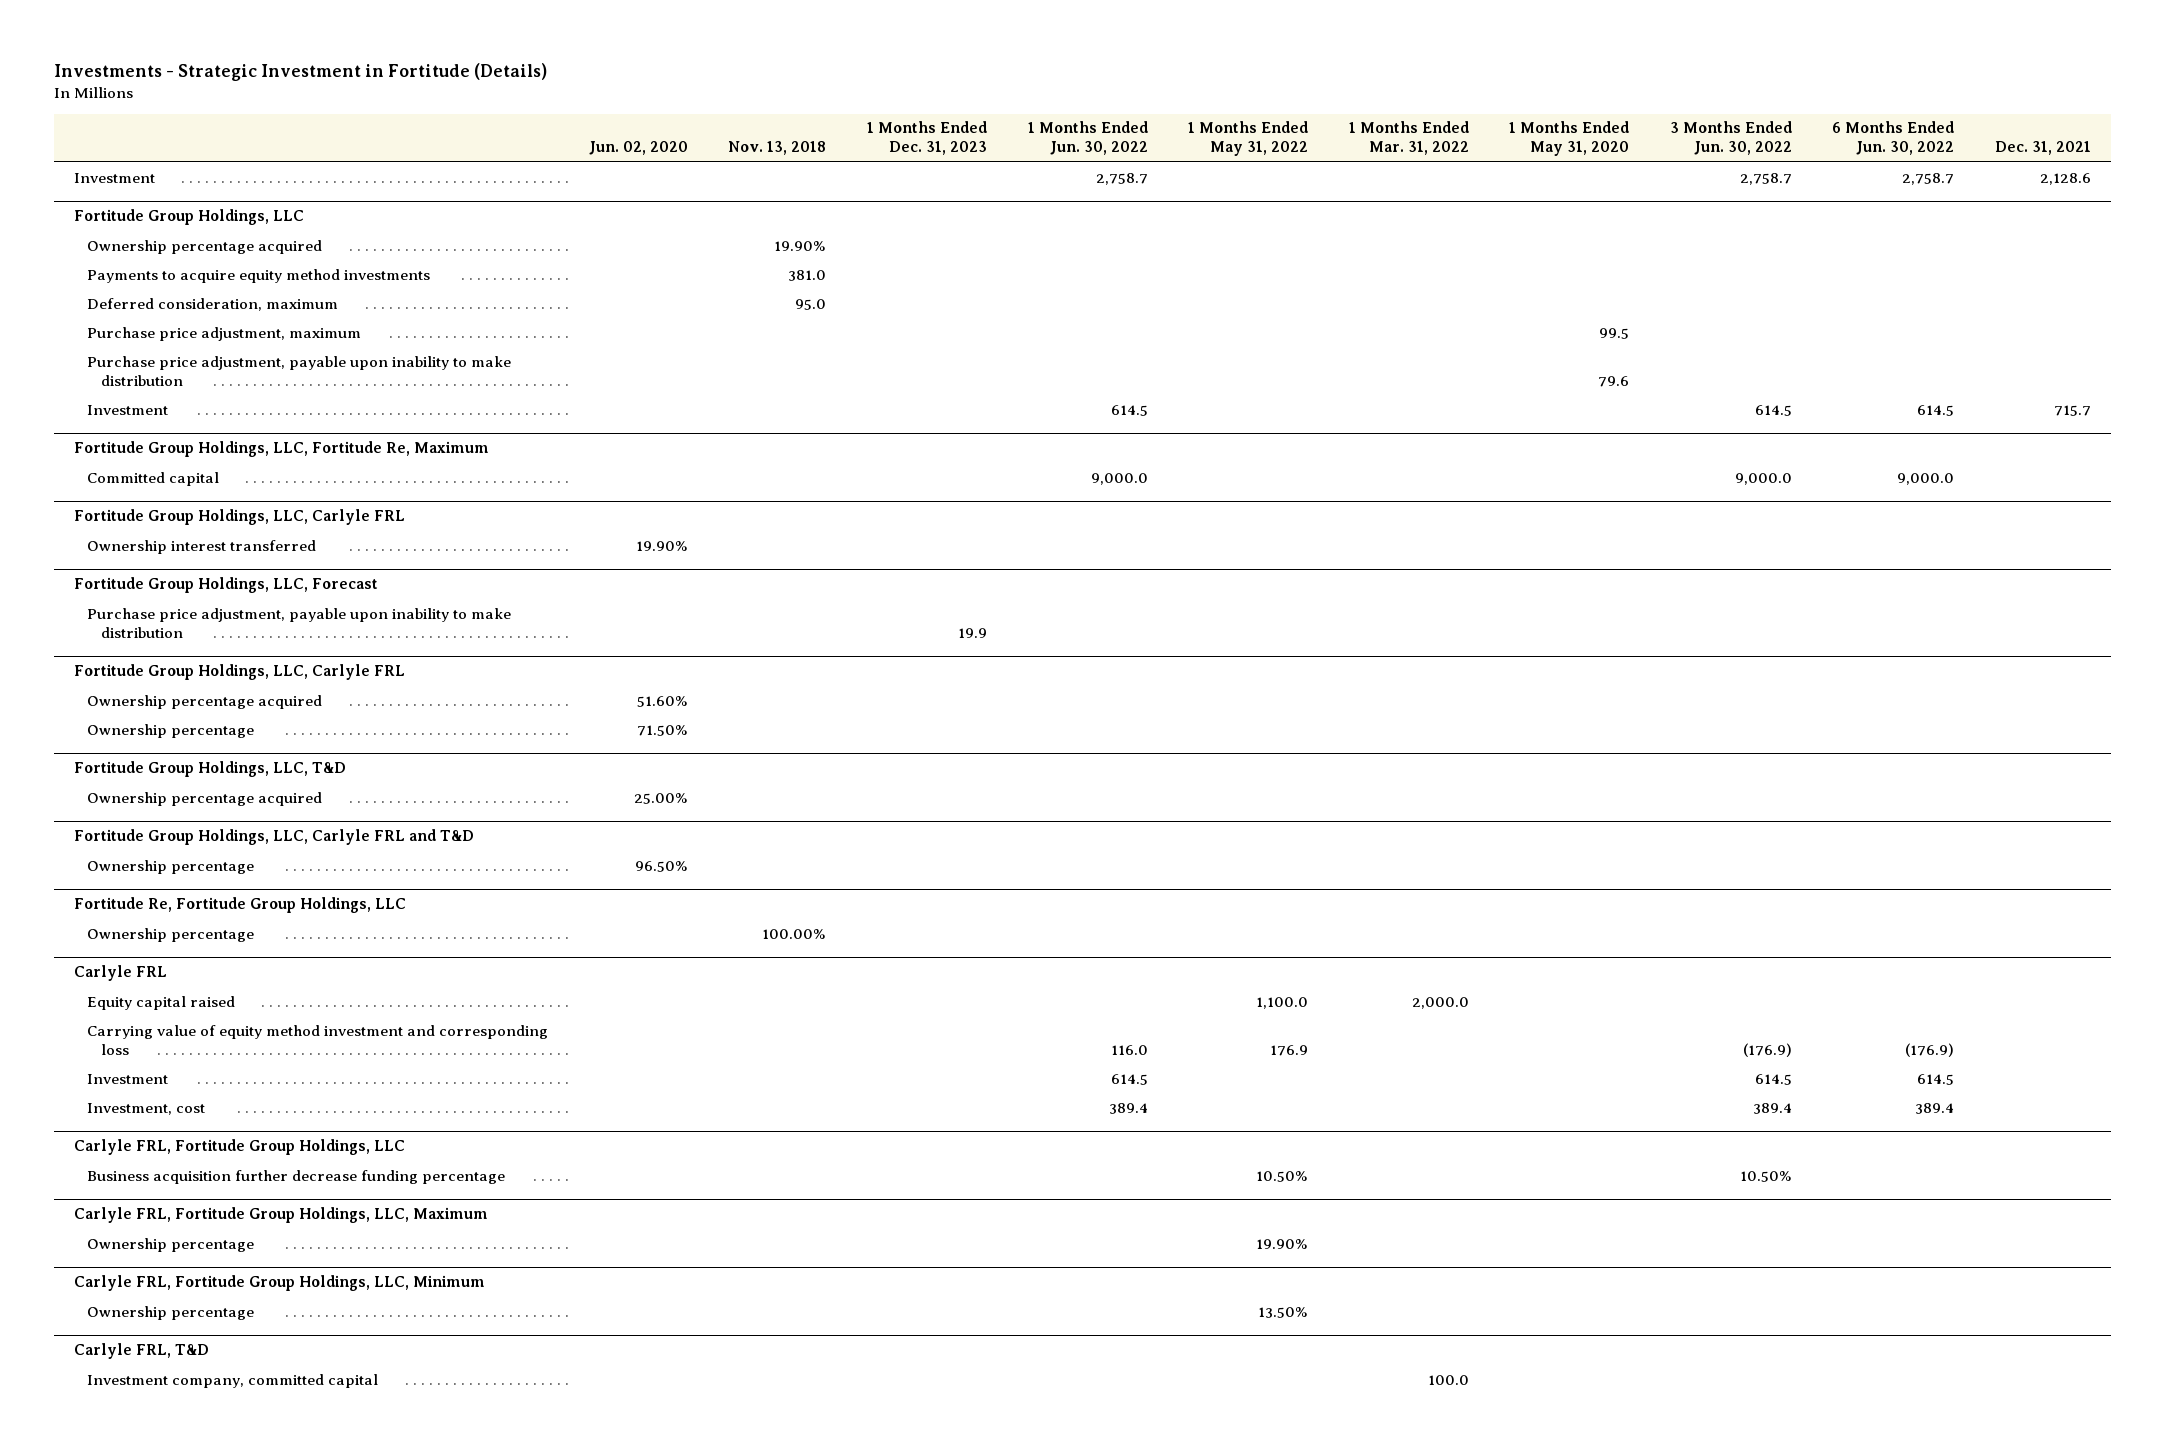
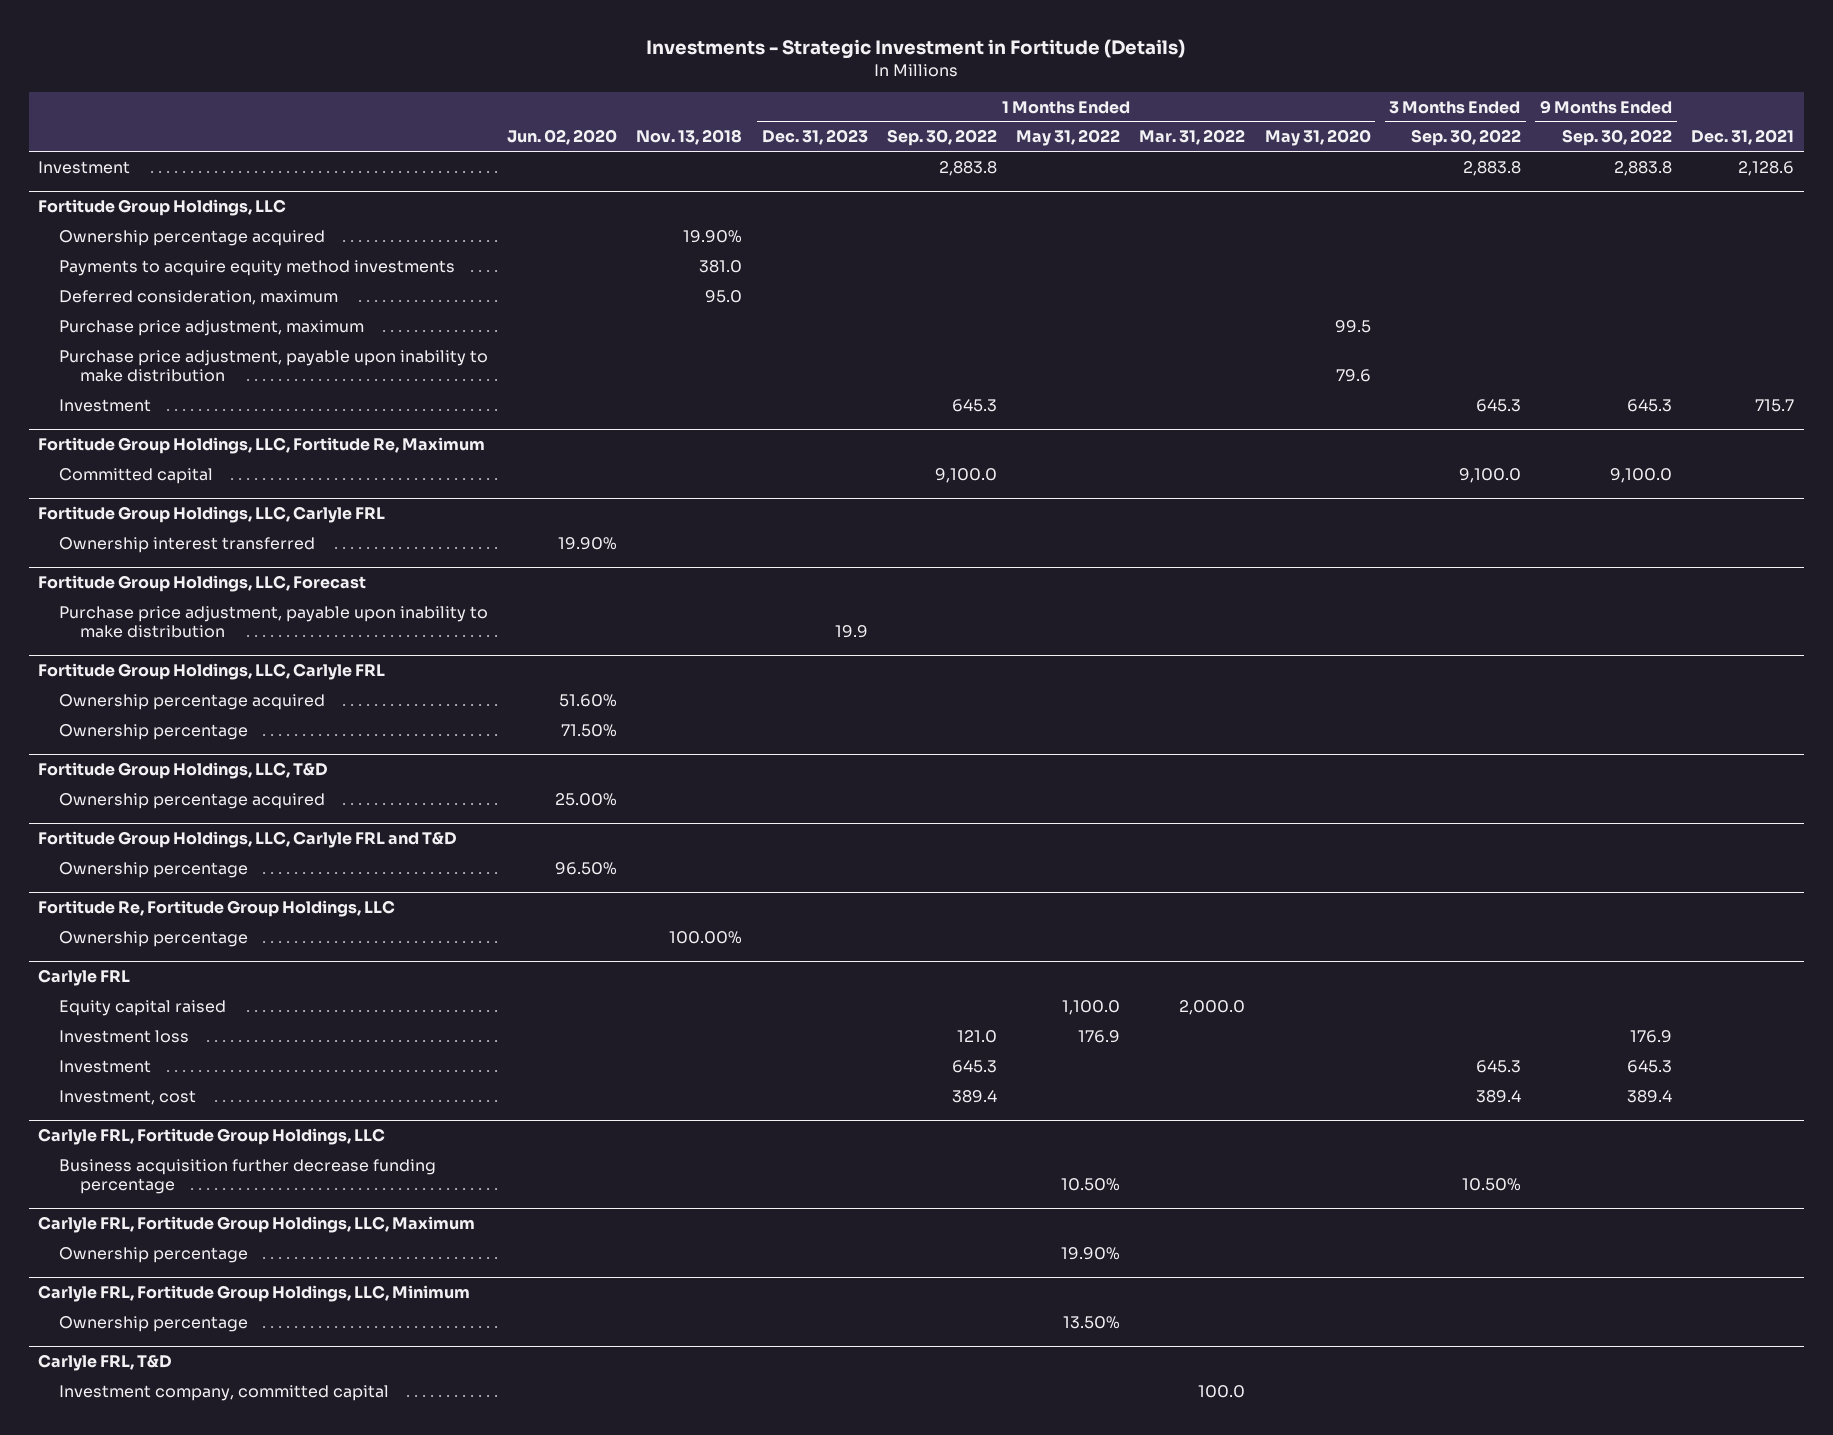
- | Jun. 02, 2020 | Nov. 13, 2018 | 1 Months Ended Dec. 31, 2023 | 1 Months Ended Jun. 30, 2022 | 1 Months Ended May 31, 2022 | 1 Months Ended Mar. 31, 2022 | 1 Months Ended May 31, 2020 | 3 Months Ended Jun. 30, 2022 | 6 Months Ended Jun. 30, 2022 | Dec. 31, 2021
+ | Jun. 02, 2020 | Nov. 13, 2018 | 1 Months Ended Dec. 31, 2023 | 1 Months Ended Sep. 30, 2022 | 1 Months Ended May 31, 2022 | 1 Months Ended Mar. 31, 2022 | 1 Months Ended May 31, 2020 | 3 Months Ended Sep. 30, 2022 | 9 Months Ended Sep. 30, 2022 | Dec. 31, 2021
@ Carlyle FRL
- Carrying value of equity method investment and corresponding loss | | | | 116.0 | 176.9 | | | (176.9) | (176.9) |
+ Investment loss | | | | 121.0 | 176.9 | | | | 176.9 |

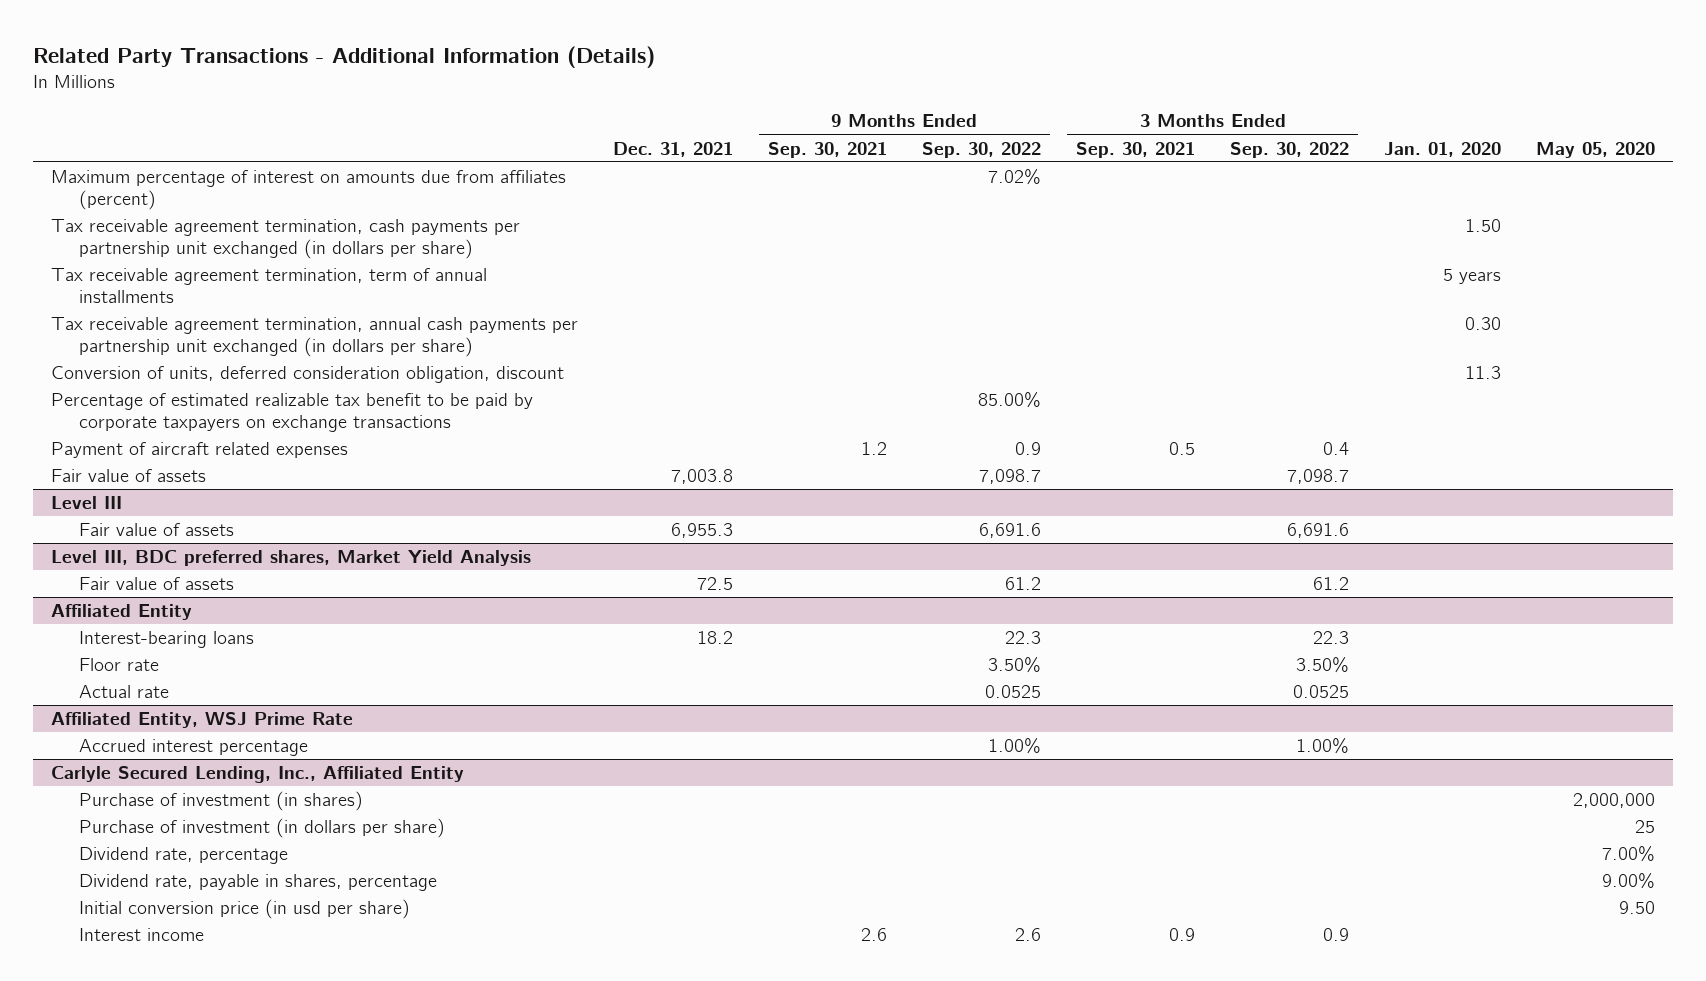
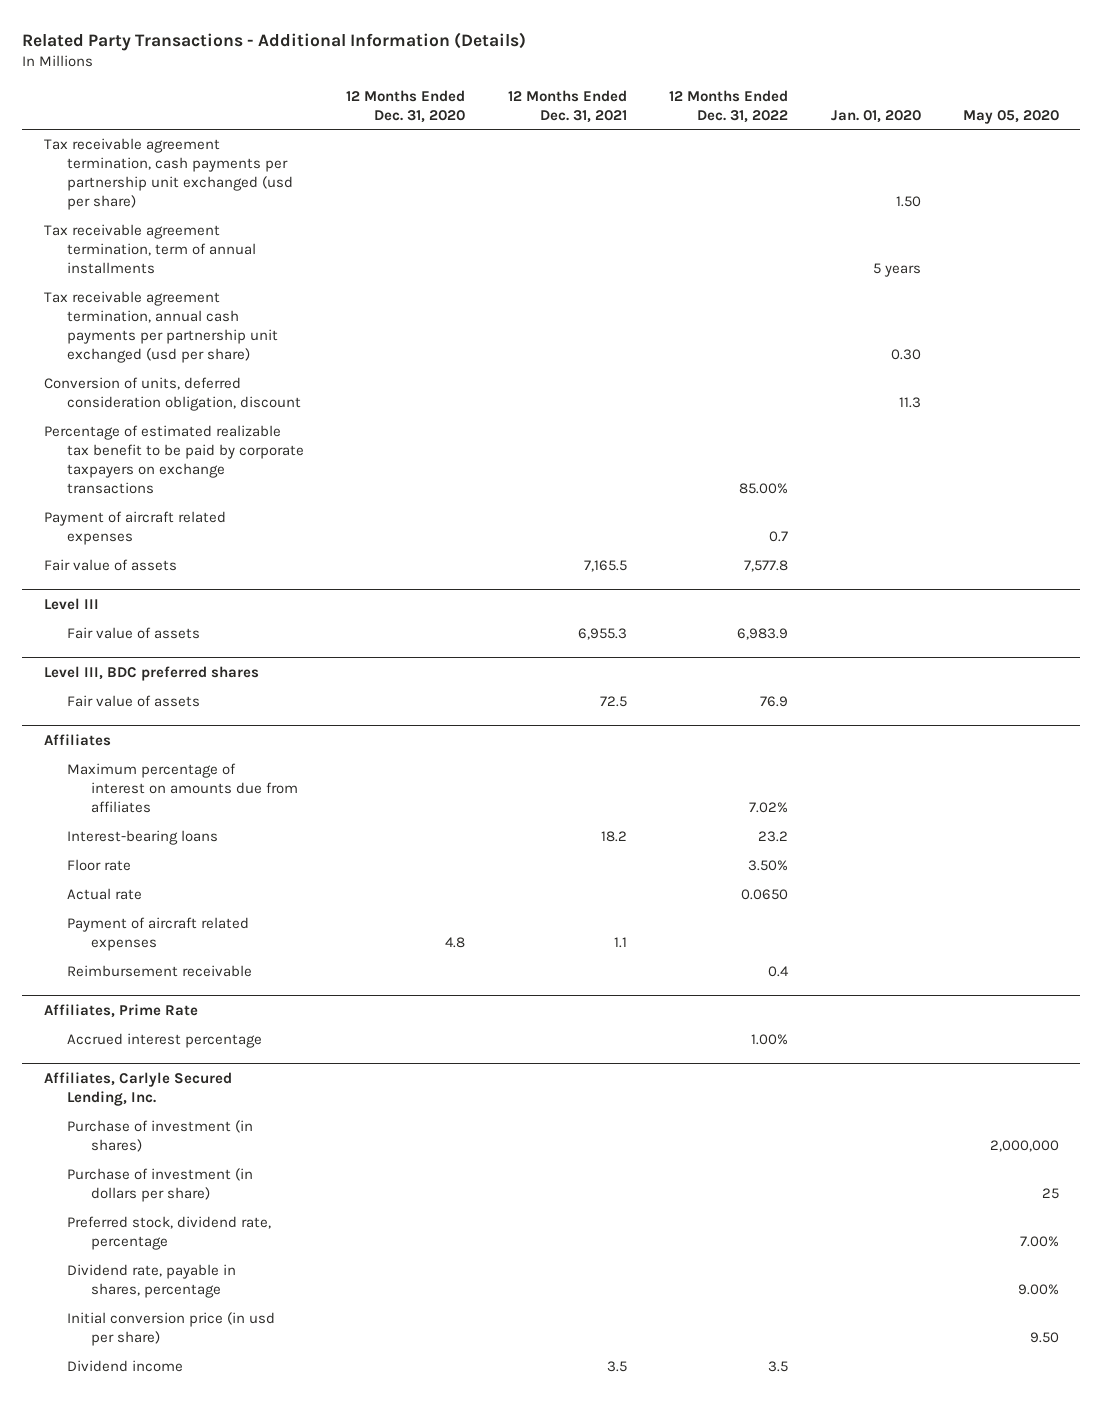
- | Dec. 31, 2021 | 9 Months Ended Sep. 30, 2021 | 9 Months Ended Sep. 30, 2022 | 3 Months Ended Sep. 30, 2021 | 3 Months Ended Sep. 30, 2022 | Jan. 01, 2020 | May 05, 2020
+ | 12 Months Ended Dec. 31, 2020 | 12 Months Ended Dec. 31, 2021 | 12 Months Ended Dec. 31, 2022 | Jan. 01, 2020 | May 05, 2020
- Maximum percentage of interest on amounts due from affiliates (percent) | | | 7.02% | | | |
- Tax receivable agreement termination, cash payments per partnership unit exchanged (in dollars per share) | | | | | | 1.50 |
+ Tax receivable agreement termination, cash payments per partnership unit exchanged (usd per share) | | | | 1.50 |
- Tax receivable agreement termination, annual cash payments per partnership unit exchanged (in dollars per share) | | | | | | 0.30 |
+ Tax receivable agreement termination, annual cash payments per partnership unit exchanged (usd per share) | | | | 0.30 |
- Level III, BDC preferred shares, Market Yield Analysis
+ Level III, BDC preferred shares
- Affiliated Entity
+ Affiliates
+ Maximum percentage of interest on amounts due from affiliates | | | 7.02% | |
- Affiliated Entity, WSJ Prime Rate
- Accrued interest percentage | | | 1.00% | | 1.00% | |
- Carlyle Secured Lending, Inc., Affiliated Entity
+ Payment of aircraft related expenses | 4.8 | 1.1 | | |
+ Reimbursement receivable | | | 0.4 | |
+ Affiliates, Prime Rate
+ Accrued interest percentage | | | 1.00% | |
+ Affiliates, Carlyle Secured Lending, Inc.
- Dividend rate, percentage | | | | | | | 7.00%
+ Preferred stock, dividend rate, percentage | | | | | 7.00%
- Interest income | | 2.6 | 2.6 | 0.9 | 0.9 | |
+ Dividend income | | 3.5 | 3.5 | |

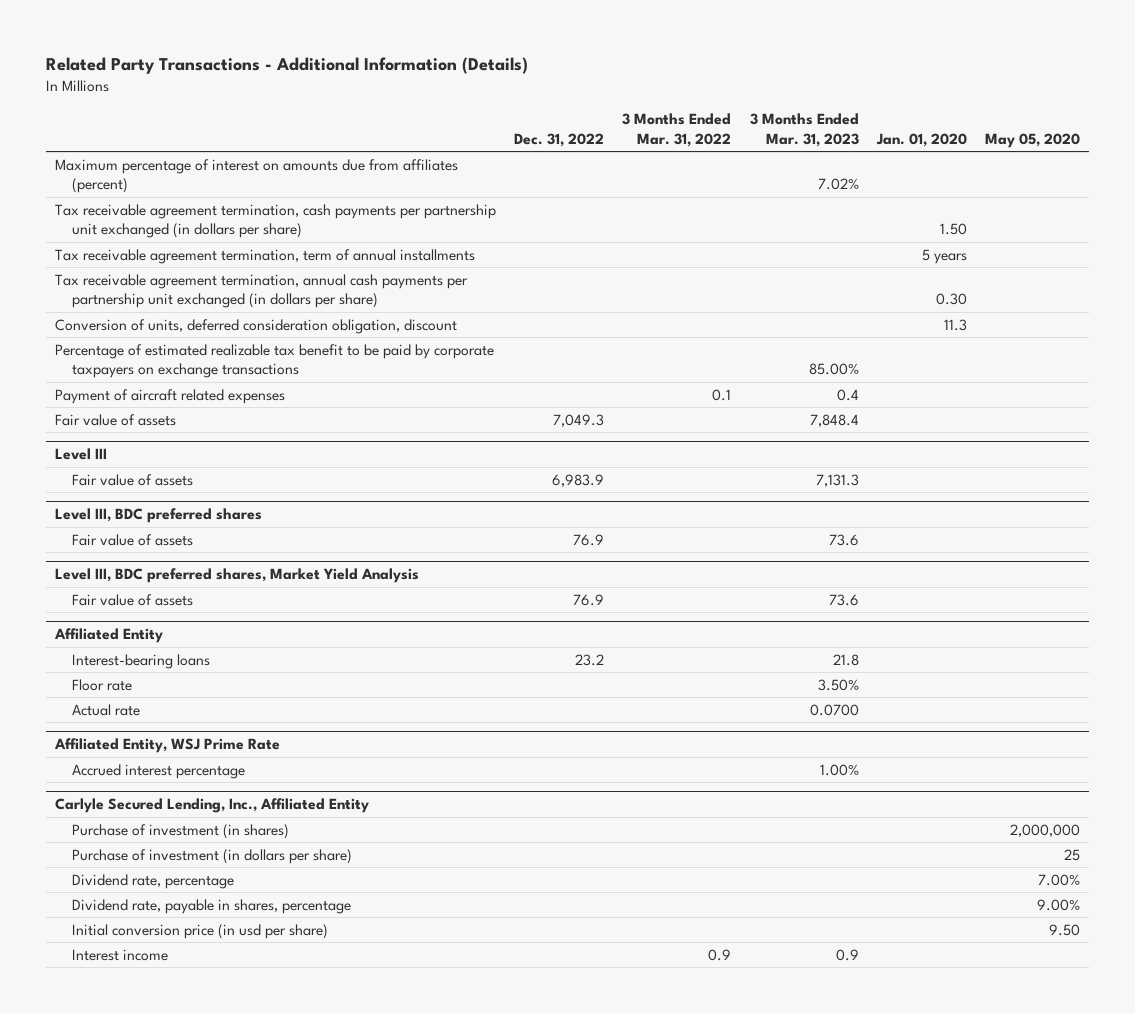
- | 12 Months Ended Dec. 31, 2020 | 12 Months Ended Dec. 31, 2021 | 12 Months Ended Dec. 31, 2022 | Jan. 01, 2020 | May 05, 2020
+ | Dec. 31, 2022 | 3 Months Ended Mar. 31, 2022 | 3 Months Ended Mar. 31, 2023 | Jan. 01, 2020 | May 05, 2020
- Tax receivable agreement termination, cash payments per partnership unit exchanged (usd per share) | | | | 1.50 |
+ Maximum percentage of interest on amounts due from affiliates (percent) | | | 7.02% | |
+ Tax receivable agreement termination, cash payments per partnership unit exchanged (in dollars per share) | | | | 1.50 |
- Tax receivable agreement termination, annual cash payments per partnership unit exchanged (usd per share) | | | | 0.30 |
+ Tax receivable agreement termination, annual cash payments per partnership unit exchanged (in dollars per share) | | | | 0.30 |
- Affiliates
- Maximum percentage of interest on amounts due from affiliates | | | 7.02% | |
+ Level III, BDC preferred shares, Market Yield Analysis
+ Fair value of assets | 76.9 | | 73.6 | |
+ Affiliated Entity
- Payment of aircraft related expenses | 4.8 | 1.1 | | |
- Reimbursement receivable | | | 0.4 | |
- Affiliates, Prime Rate
- Accrued interest percentage | | | 1.00% | |
- Affiliates, Carlyle Secured Lending, Inc.
+ Affiliated Entity, WSJ Prime Rate
+ Accrued interest percentage | | | 1.00% | |
+ Carlyle Secured Lending, Inc., Affiliated Entity
- Preferred stock, dividend rate, percentage | | | | | 7.00%
+ Dividend rate, percentage | | | | | 7.00%
- Dividend income | | 3.5 | 3.5 | |
+ Interest income | | 0.9 | 0.9 | |

